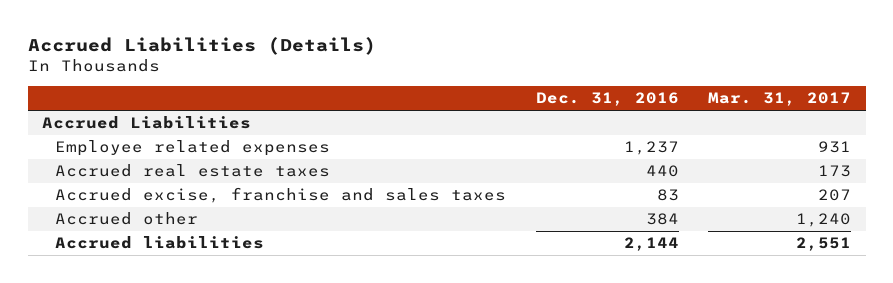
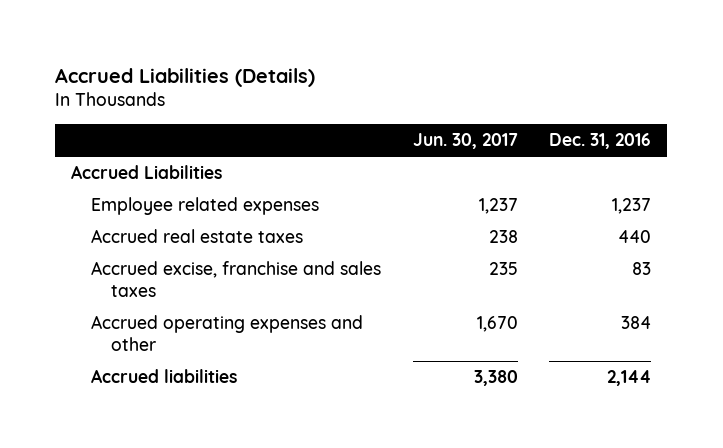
- | Dec. 31, 2016 | Mar. 31, 2017
+ | Jun. 30, 2017 | Dec. 31, 2016
- Accrued other | 384 | 1,240
+ Accrued operating expenses and other | 1,670 | 384

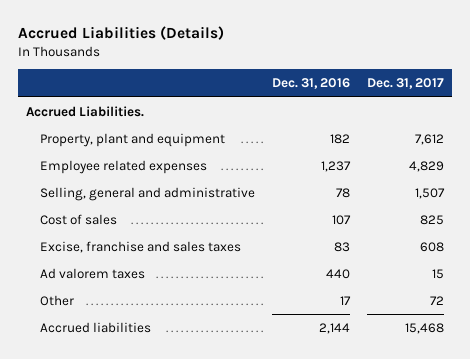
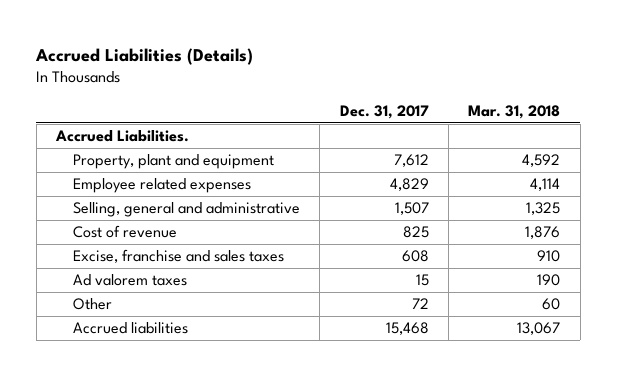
- | Dec. 31, 2016 | Dec. 31, 2017
+ | Dec. 31, 2017 | Mar. 31, 2018
- Cost of sales | 107 | 825
+ Cost of revenue | 825 | 1,876

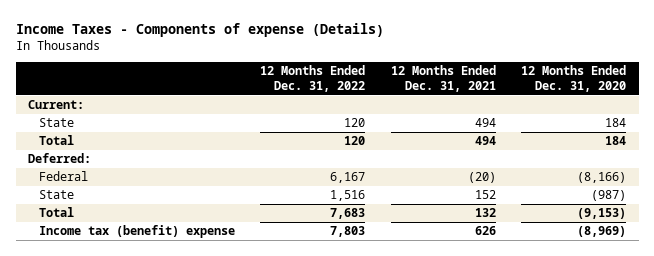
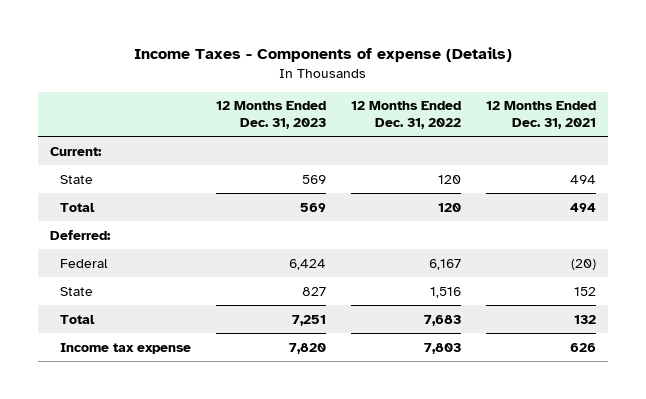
- | 12 Months Ended Dec. 31, 2022 | 12 Months Ended Dec. 31, 2021 | 12 Months Ended Dec. 31, 2020
+ | 12 Months Ended Dec. 31, 2023 | 12 Months Ended Dec. 31, 2022 | 12 Months Ended Dec. 31, 2021
- Income tax (benefit) expense | 7,803 | 626 | (8,969)
+ Income tax expense | 7,820 | 7,803 | 626

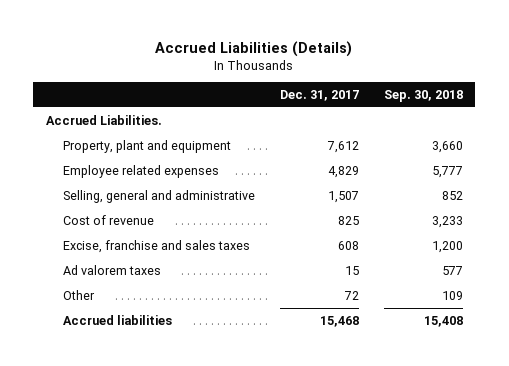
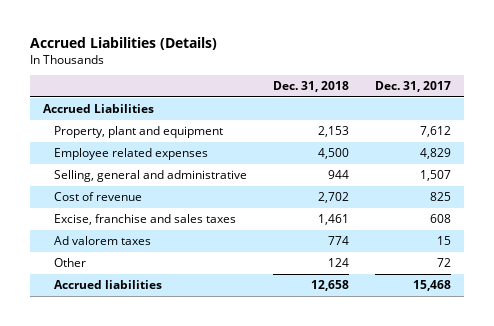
- | Dec. 31, 2017 | Sep. 30, 2018
+ | Dec. 31, 2018 | Dec. 31, 2017
- Accrued Liabilities.
+ Accrued Liabilities

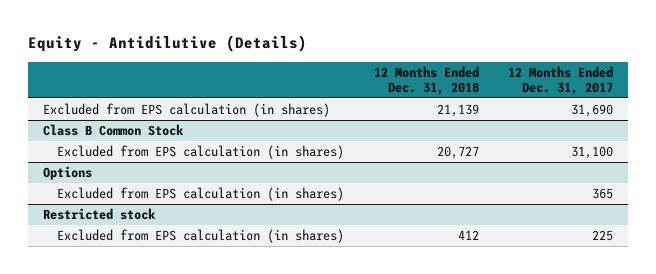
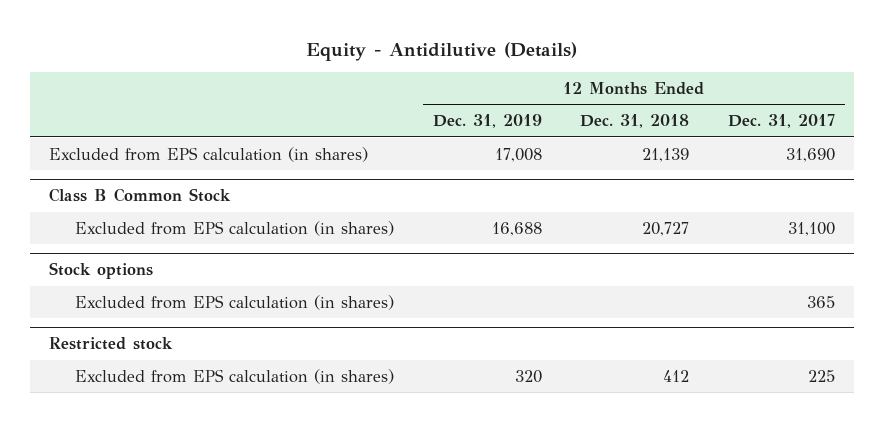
- | 12 Months Ended Dec. 31, 2018 | 12 Months Ended Dec. 31, 2017
+ | 12 Months Ended Dec. 31, 2019 | 12 Months Ended Dec. 31, 2018 | 12 Months Ended Dec. 31, 2017
- Options
+ Stock options

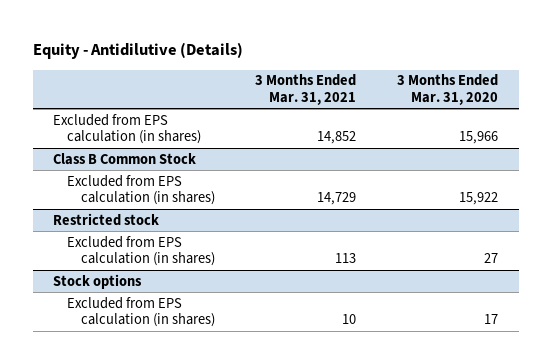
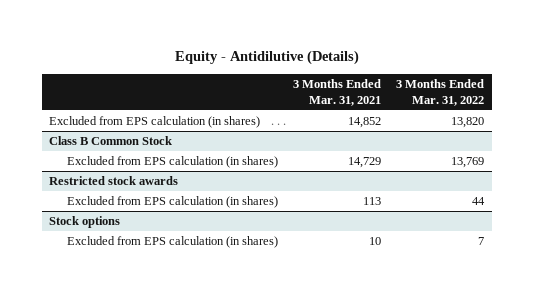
- | 3 Months Ended Mar. 31, 2021 | 3 Months Ended Mar. 31, 2020
+ | 3 Months Ended Mar. 31, 2021 | 3 Months Ended Mar. 31, 2022
- Restricted stock
+ Restricted stock awards

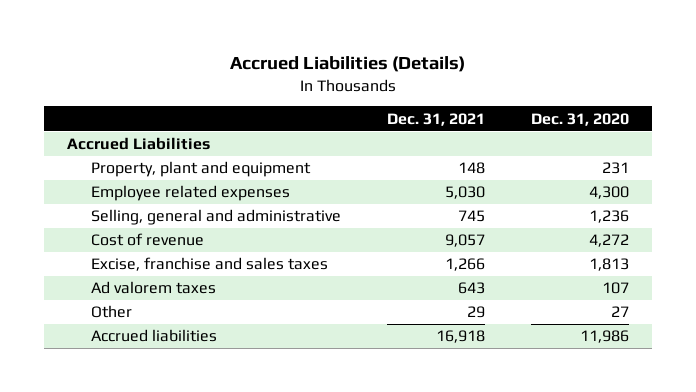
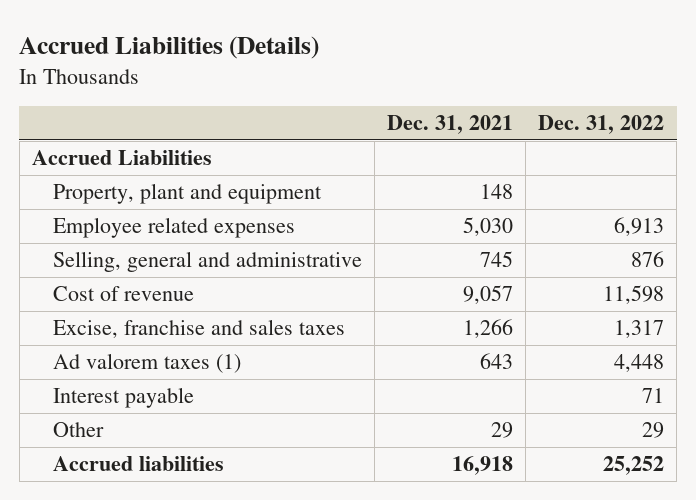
- | Dec. 31, 2021 | Dec. 31, 2020
+ | Dec. 31, 2021 | Dec. 31, 2022
- Ad valorem taxes | 643 | 107
+ Ad valorem taxes (1) | 643 | 4,448
+ Interest payable | | 71

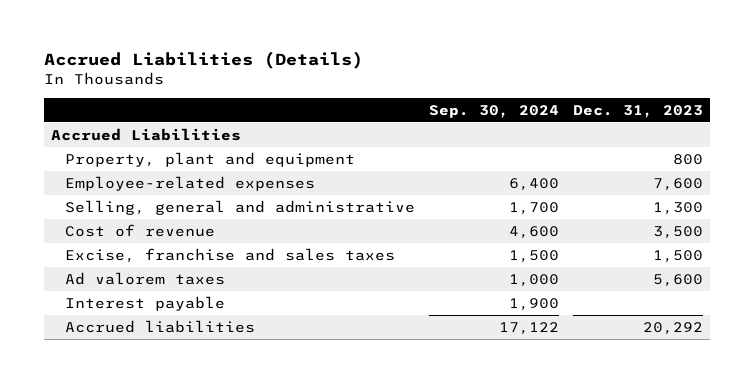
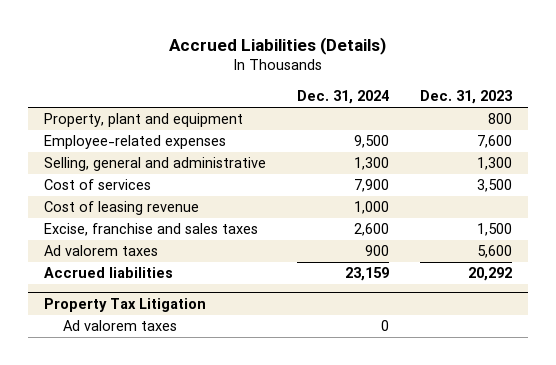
- | Sep. 30, 2024 | Dec. 31, 2023
+ | Dec. 31, 2024 | Dec. 31, 2023
- Accrued Liabilities
- Cost of revenue | 4,600 | 3,500
+ Cost of services | 7,900 | 3,500
+ Cost of leasing revenue | 1,000 |
- Interest payable | 1,900 |
+ Property Tax Litigation
+ Ad valorem taxes | 0 |

